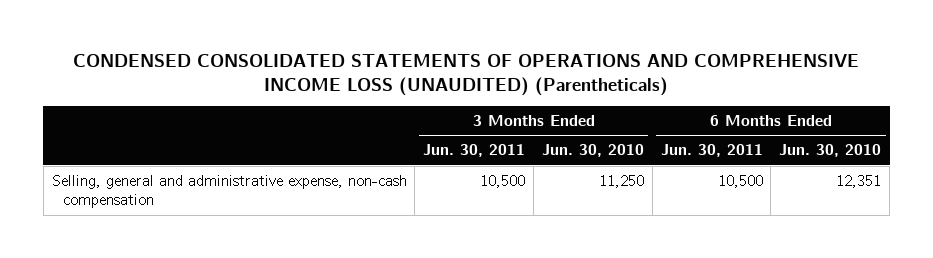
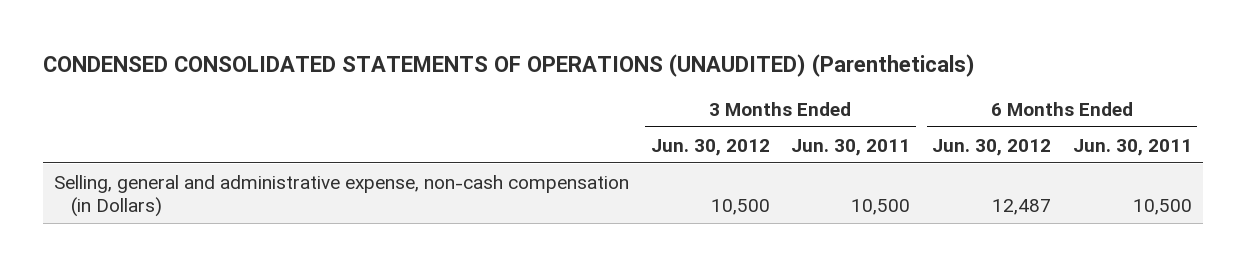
- CONDENSED CONSOLIDATED STATEMENTS OF OPERATIONS AND COMPREHENSIVE INCOME LOSS (UNAUDITED) (Parentheticals)
+ CONDENSED CONSOLIDATED STATEMENTS OF OPERATIONS (UNAUDITED) (Parentheticals)
- | 3 Months Ended Jun. 30, 2011 | 3 Months Ended Jun. 30, 2010 | 6 Months Ended Jun. 30, 2011 | 6 Months Ended Jun. 30, 2010
+ | 3 Months Ended Jun. 30, 2012 | 3 Months Ended Jun. 30, 2011 | 6 Months Ended Jun. 30, 2012 | 6 Months Ended Jun. 30, 2011
- Selling, general and administrative expense, non-cash compensation | 10,500 | 11,250 | 10,500 | 12,351
+ Selling, general and administrative expense, non-cash compensation (in Dollars) | 10,500 | 10,500 | 12,487 | 10,500

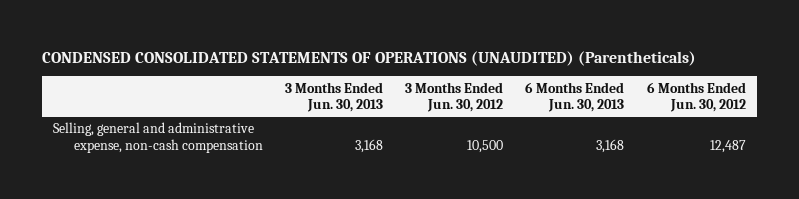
- | 3 Months Ended Jun. 30, 2012 | 3 Months Ended Jun. 30, 2011 | 6 Months Ended Jun. 30, 2012 | 6 Months Ended Jun. 30, 2011
+ | 3 Months Ended Jun. 30, 2013 | 3 Months Ended Jun. 30, 2012 | 6 Months Ended Jun. 30, 2013 | 6 Months Ended Jun. 30, 2012
- Selling, general and administrative expense, non-cash compensation (in Dollars) | 10,500 | 10,500 | 12,487 | 10,500
+ Selling, general and administrative expense, non-cash compensation | 3,168 | 10,500 | 3,168 | 12,487

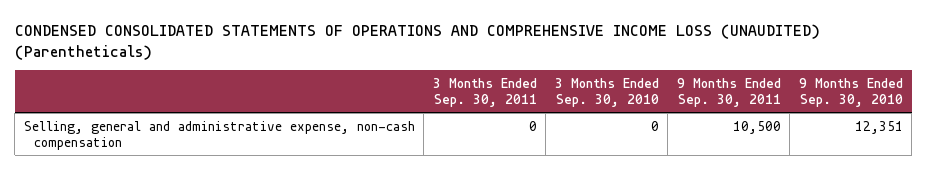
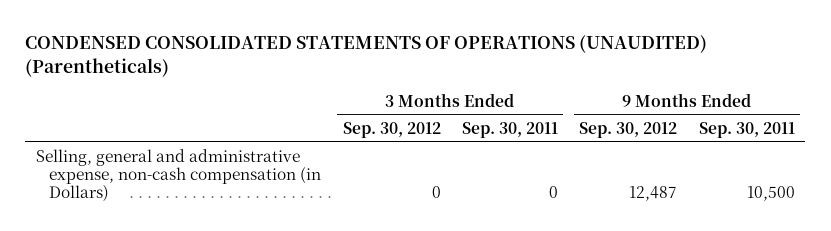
- CONDENSED CONSOLIDATED STATEMENTS OF OPERATIONS AND COMPREHENSIVE INCOME LOSS (UNAUDITED) (Parentheticals)
+ CONDENSED CONSOLIDATED STATEMENTS OF OPERATIONS (UNAUDITED) (Parentheticals)
- | 3 Months Ended Sep. 30, 2011 | 3 Months Ended Sep. 30, 2010 | 9 Months Ended Sep. 30, 2011 | 9 Months Ended Sep. 30, 2010
+ | 3 Months Ended Sep. 30, 2012 | 3 Months Ended Sep. 30, 2011 | 9 Months Ended Sep. 30, 2012 | 9 Months Ended Sep. 30, 2011
- Selling, general and administrative expense, non-cash compensation | 0 | 0 | 10,500 | 12,351
+ Selling, general and administrative expense, non-cash compensation (in Dollars) | 0 | 0 | 12,487 | 10,500

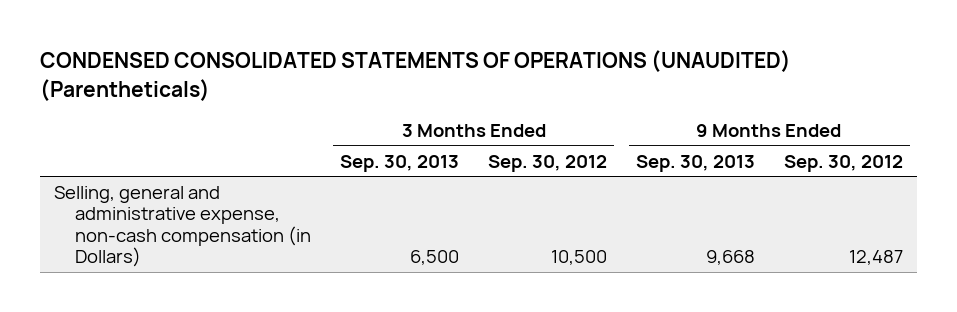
- | 3 Months Ended Sep. 30, 2012 | 3 Months Ended Sep. 30, 2011 | 9 Months Ended Sep. 30, 2012 | 9 Months Ended Sep. 30, 2011
+ | 3 Months Ended Sep. 30, 2013 | 3 Months Ended Sep. 30, 2012 | 9 Months Ended Sep. 30, 2013 | 9 Months Ended Sep. 30, 2012
- Selling, general and administrative expense, non-cash compensation (in Dollars) | 0 | 0 | 12,487 | 10,500
+ Selling, general and administrative expense, non-cash compensation (in Dollars) | 6,500 | 10,500 | 9,668 | 12,487

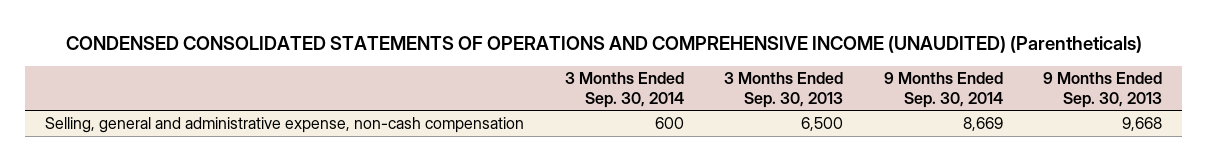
- CONDENSED CONSOLIDATED STATEMENTS OF OPERATIONS (UNAUDITED) (Parentheticals)
+ CONDENSED CONSOLIDATED STATEMENTS OF OPERATIONS AND COMPREHENSIVE INCOME (UNAUDITED) (Parentheticals)
- | 3 Months Ended Sep. 30, 2013 | 3 Months Ended Sep. 30, 2012 | 9 Months Ended Sep. 30, 2013 | 9 Months Ended Sep. 30, 2012
+ | 3 Months Ended Sep. 30, 2014 | 3 Months Ended Sep. 30, 2013 | 9 Months Ended Sep. 30, 2014 | 9 Months Ended Sep. 30, 2013
- Selling, general and administrative expense, non-cash compensation (in Dollars) | 6,500 | 10,500 | 9,668 | 12,487
+ Selling, general and administrative expense, non-cash compensation | 600 | 6,500 | 8,669 | 9,668

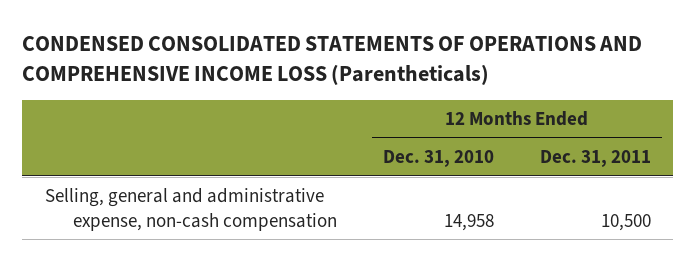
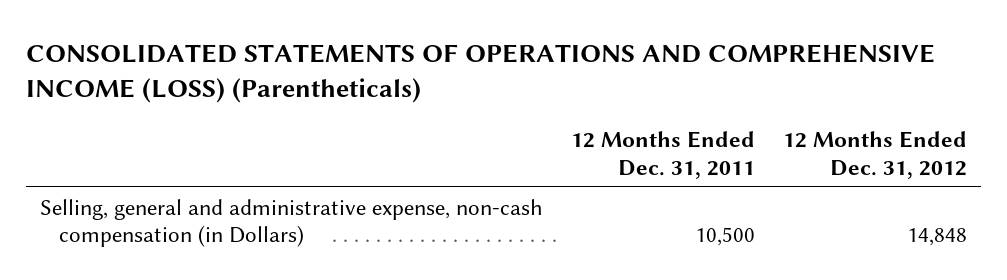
- CONDENSED CONSOLIDATED STATEMENTS OF OPERATIONS AND COMPREHENSIVE INCOME LOSS (Parentheticals)
+ CONSOLIDATED STATEMENTS OF OPERATIONS AND COMPREHENSIVE INCOME (LOSS) (Parentheticals)
- | 12 Months Ended Dec. 31, 2010 | 12 Months Ended Dec. 31, 2011
+ | 12 Months Ended Dec. 31, 2011 | 12 Months Ended Dec. 31, 2012
- Selling, general and administrative expense, non-cash compensation | 14,958 | 10,500
+ Selling, general and administrative expense, non-cash compensation (in Dollars) | 10,500 | 14,848

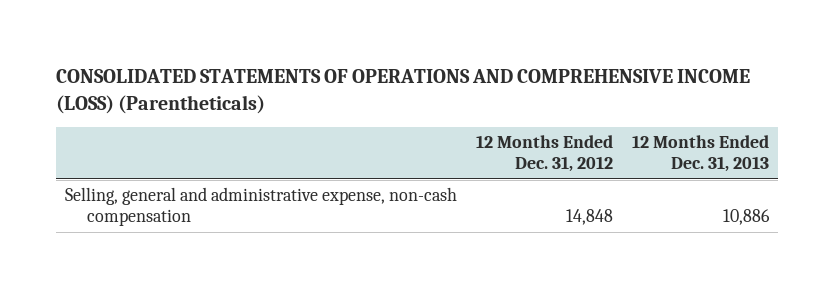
- | 12 Months Ended Dec. 31, 2011 | 12 Months Ended Dec. 31, 2012
+ | 12 Months Ended Dec. 31, 2012 | 12 Months Ended Dec. 31, 2013
- Selling, general and administrative expense, non-cash compensation (in Dollars) | 10,500 | 14,848
+ Selling, general and administrative expense, non-cash compensation | 14,848 | 10,886

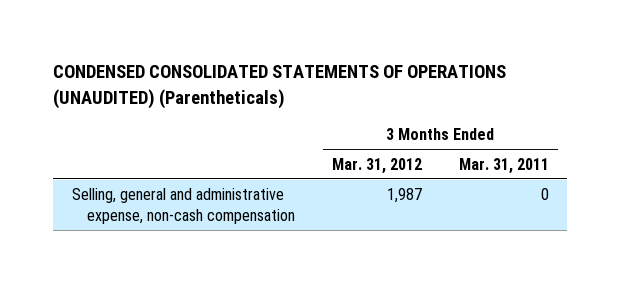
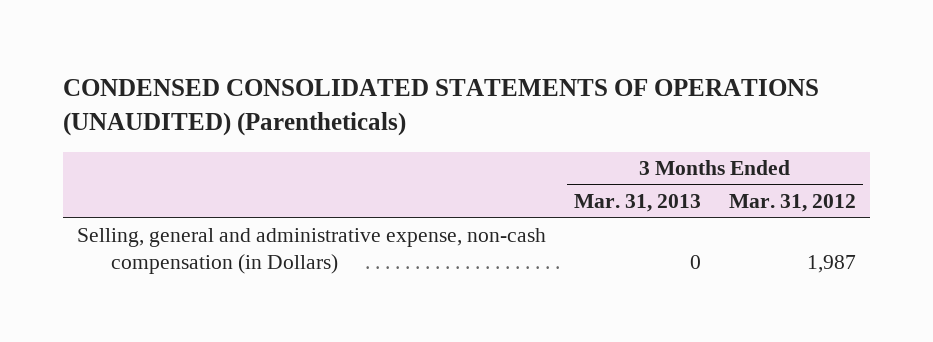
- | 3 Months Ended Mar. 31, 2012 | 3 Months Ended Mar. 31, 2011
+ | 3 Months Ended Mar. 31, 2013 | 3 Months Ended Mar. 31, 2012
- Selling, general and administrative expense, non-cash compensation | 1,987 | 0
+ Selling, general and administrative expense, non-cash compensation (in Dollars) | 0 | 1,987

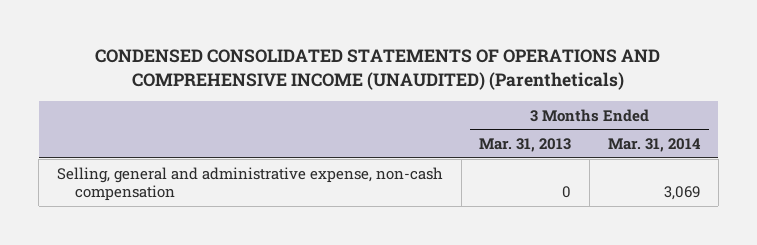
- CONDENSED CONSOLIDATED STATEMENTS OF OPERATIONS (UNAUDITED) (Parentheticals)
+ CONDENSED CONSOLIDATED STATEMENTS OF OPERATIONS AND COMPREHENSIVE INCOME (UNAUDITED) (Parentheticals)
- | 3 Months Ended Mar. 31, 2013 | 3 Months Ended Mar. 31, 2012
+ | 3 Months Ended Mar. 31, 2013 | 3 Months Ended Mar. 31, 2014
- Selling, general and administrative expense, non-cash compensation (in Dollars) | 0 | 1,987
+ Selling, general and administrative expense, non-cash compensation | 0 | 3,069

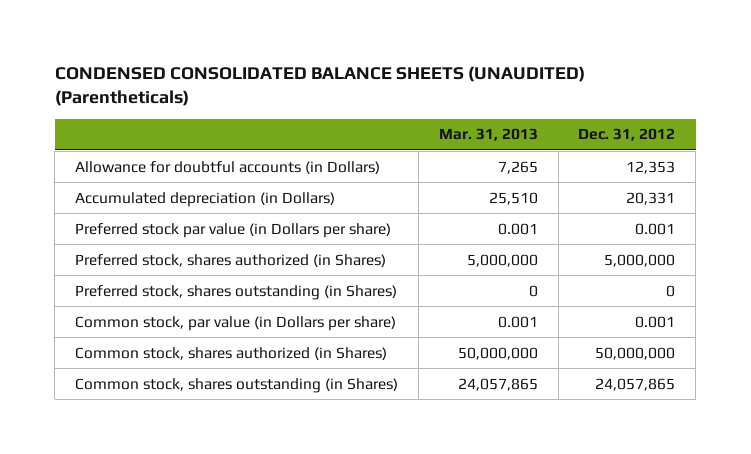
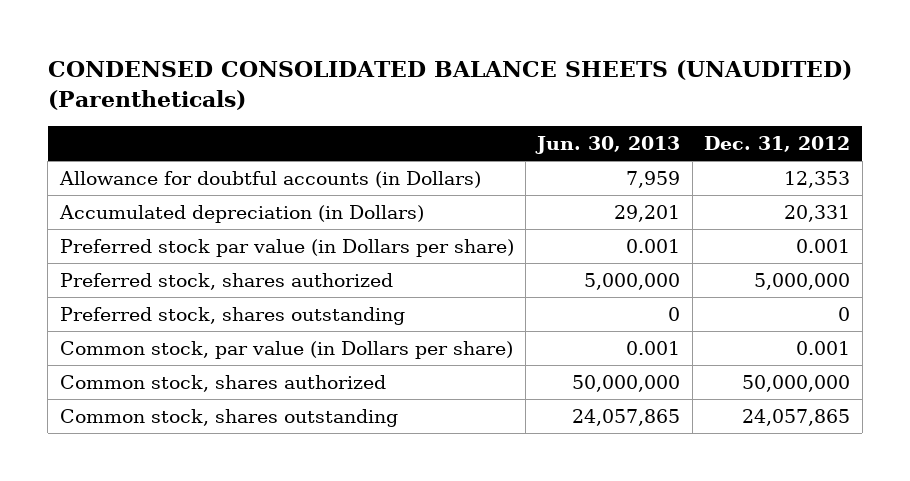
- | Mar. 31, 2013 | Dec. 31, 2012
+ | Jun. 30, 2013 | Dec. 31, 2012
- Preferred stock, shares authorized (in Shares) | 5,000,000 | 5,000,000
- Preferred stock, shares outstanding (in Shares) | 0 | 0
+ Preferred stock, shares authorized | 5,000,000 | 5,000,000
+ Preferred stock, shares outstanding | 0 | 0
- Common stock, shares authorized (in Shares) | 50,000,000 | 50,000,000
- Common stock, shares outstanding (in Shares) | 24,057,865 | 24,057,865
+ Common stock, shares authorized | 50,000,000 | 50,000,000
+ Common stock, shares outstanding | 24,057,865 | 24,057,865

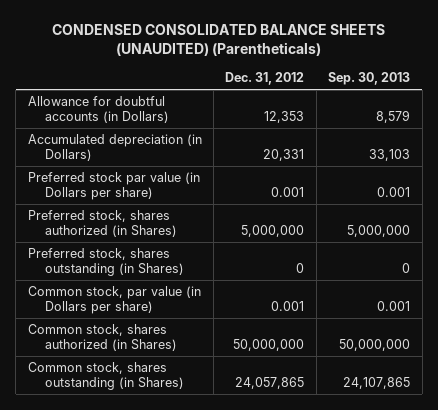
- | Jun. 30, 2013 | Dec. 31, 2012
+ | Dec. 31, 2012 | Sep. 30, 2013
- Preferred stock, shares authorized | 5,000,000 | 5,000,000
- Preferred stock, shares outstanding | 0 | 0
+ Preferred stock, shares authorized (in Shares) | 5,000,000 | 5,000,000
+ Preferred stock, shares outstanding (in Shares) | 0 | 0
- Common stock, shares authorized | 50,000,000 | 50,000,000
- Common stock, shares outstanding | 24,057,865 | 24,057,865
+ Common stock, shares authorized (in Shares) | 50,000,000 | 50,000,000
+ Common stock, shares outstanding (in Shares) | 24,057,865 | 24,107,865

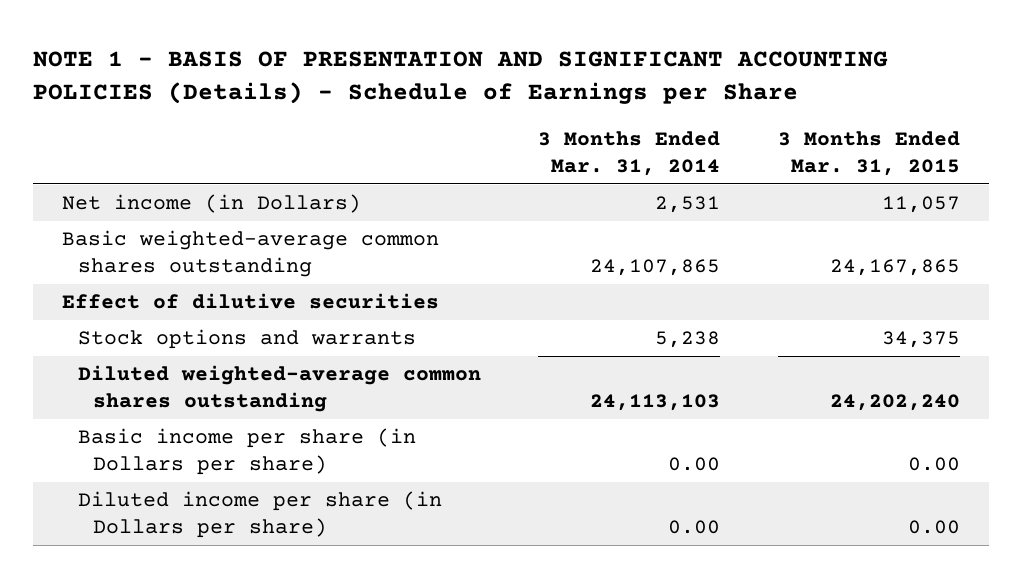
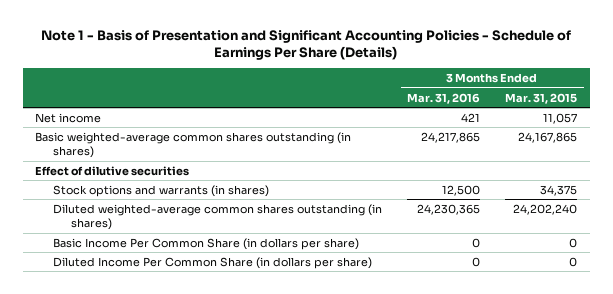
- NOTE 1 - BASIS OF PRESENTATION AND SIGNIFICANT ACCOUNTING POLICIES (Details) - Schedule of Earnings per Share
+ Note 1 - Basis of Presentation and Significant Accounting Policies - Schedule of Earnings Per Share (Details)
- | 3 Months Ended Mar. 31, 2014 | 3 Months Ended Mar. 31, 2015
+ | 3 Months Ended Mar. 31, 2016 | 3 Months Ended Mar. 31, 2015
- Net income (in Dollars) | 2,531 | 11,057
- Basic weighted-average common shares outstanding | 24,107,865 | 24,167,865
+ Net income | 421 | 11,057
+ Basic weighted-average common shares outstanding (in shares) | 24,217,865 | 24,167,865
- Stock options and warrants | 5,238 | 34,375
- Diluted weighted-average common shares outstanding | 24,113,103 | 24,202,240
- Basic income per share (in Dollars per share) | 0.00 | 0.00
- Diluted income per share (in Dollars per share) | 0.00 | 0.00
+ Stock options and warrants (in shares) | 12,500 | 34,375
+ Diluted weighted-average common shares outstanding (in shares) | 24,230,365 | 24,202,240
+ Basic Income Per Common Share (in dollars per share) | 0 | 0
+ Diluted Income Per Common Share (in dollars per share) | 0 | 0

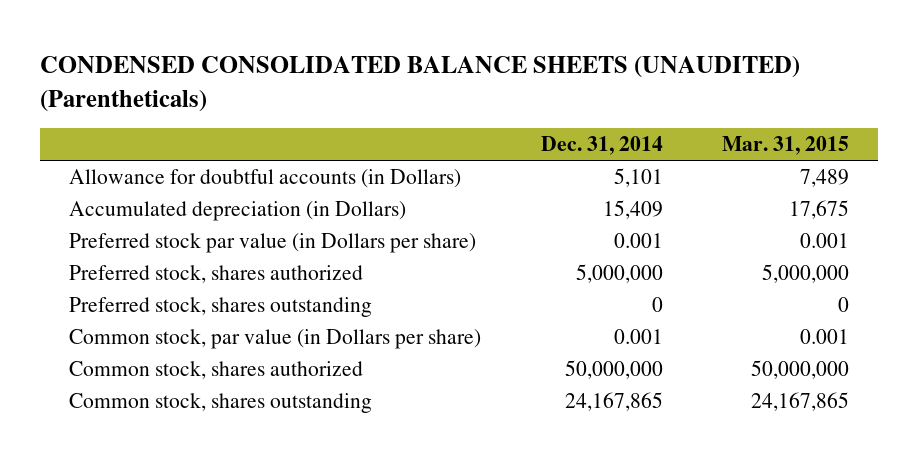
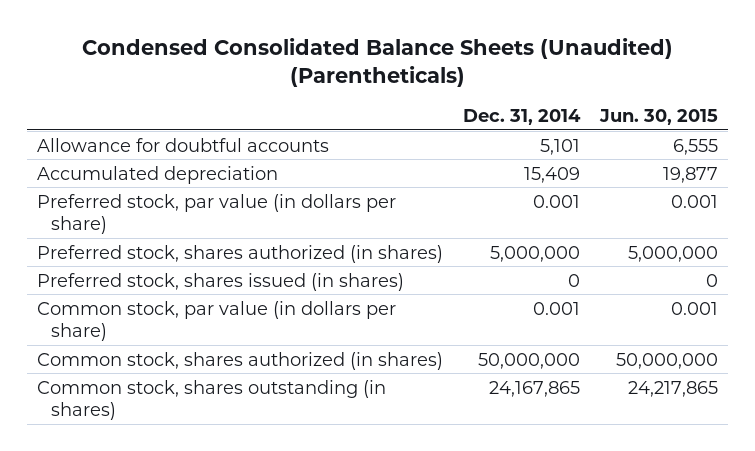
- CONDENSED CONSOLIDATED BALANCE SHEETS (UNAUDITED) (Parentheticals)
+ Condensed Consolidated Balance Sheets (Unaudited) (Parentheticals)
- | Dec. 31, 2014 | Mar. 31, 2015
+ | Dec. 31, 2014 | Jun. 30, 2015
- Allowance for doubtful accounts (in Dollars) | 5,101 | 7,489
- Accumulated depreciation (in Dollars) | 15,409 | 17,675
- Preferred stock par value (in Dollars per share) | 0.001 | 0.001
- Preferred stock, shares authorized | 5,000,000 | 5,000,000
- Preferred stock, shares outstanding | 0 | 0
- Common stock, par value (in Dollars per share) | 0.001 | 0.001
- Common stock, shares authorized | 50,000,000 | 50,000,000
- Common stock, shares outstanding | 24,167,865 | 24,167,865
+ Allowance for doubtful accounts | 5,101 | 6,555
+ Accumulated depreciation | 15,409 | 19,877
+ Preferred stock, par value (in dollars per share) | 0.001 | 0.001
+ Preferred stock, shares authorized (in shares) | 5,000,000 | 5,000,000
+ Preferred stock, shares issued (in shares) | 0 | 0
+ Common stock, par value (in dollars per share) | 0.001 | 0.001
+ Common stock, shares authorized (in shares) | 50,000,000 | 50,000,000
+ Common stock, shares outstanding (in shares) | 24,167,865 | 24,217,865

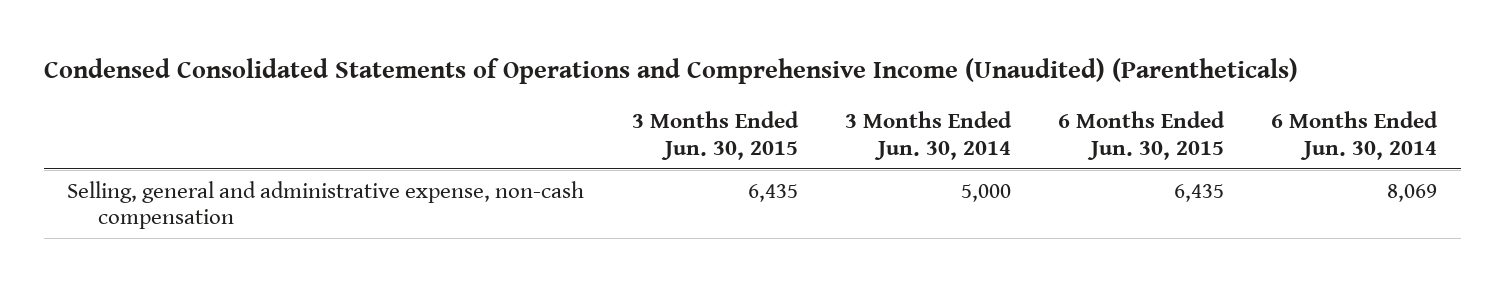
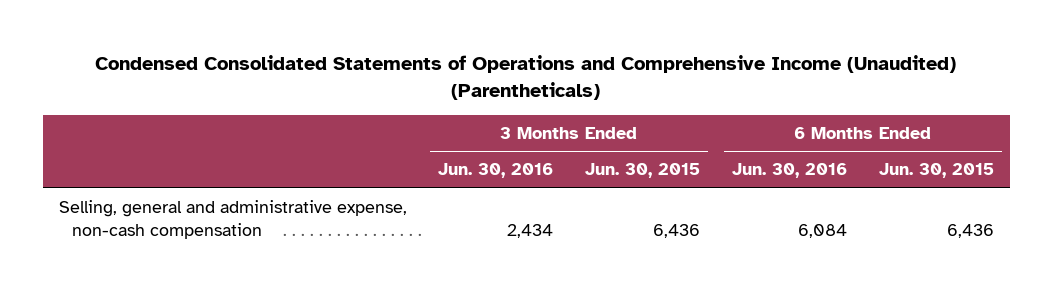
- | 3 Months Ended Jun. 30, 2015 | 3 Months Ended Jun. 30, 2014 | 6 Months Ended Jun. 30, 2015 | 6 Months Ended Jun. 30, 2014
+ | 3 Months Ended Jun. 30, 2016 | 3 Months Ended Jun. 30, 2015 | 6 Months Ended Jun. 30, 2016 | 6 Months Ended Jun. 30, 2015
- Selling, general and administrative expense, non-cash compensation | 6,435 | 5,000 | 6,435 | 8,069
+ Selling, general and administrative expense, non-cash compensation | 2,434 | 6,436 | 6,084 | 6,436

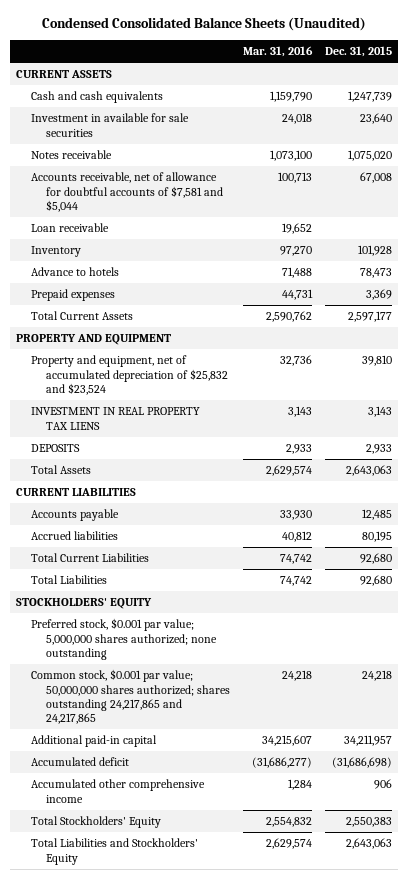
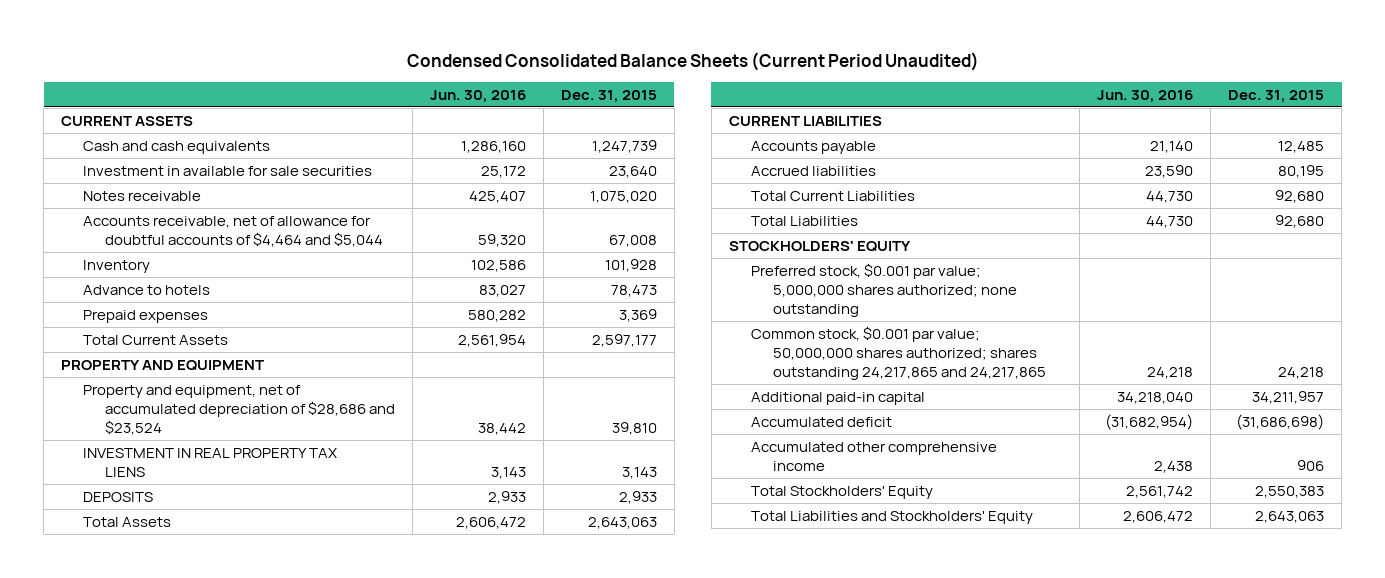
- Condensed Consolidated Balance Sheets (Unaudited)
+ Condensed Consolidated Balance Sheets (Current Period Unaudited)
- | Mar. 31, 2016 | Dec. 31, 2015
+ | Jun. 30, 2016 | Dec. 31, 2015
- Accounts receivable, net of allowance for doubtful accounts of $7,581 and $5,044 | 100,713 | 67,008
- Loan receivable | 19,652 |
+ Accounts receivable, net of allowance for doubtful accounts of $4,464 and $5,044 | 59,320 | 67,008
- Property and equipment, net of accumulated depreciation of $25,832 and $23,524 | 32,736 | 39,810
+ Property and equipment, net of accumulated depreciation of $28,686 and $23,524 | 38,442 | 39,810

